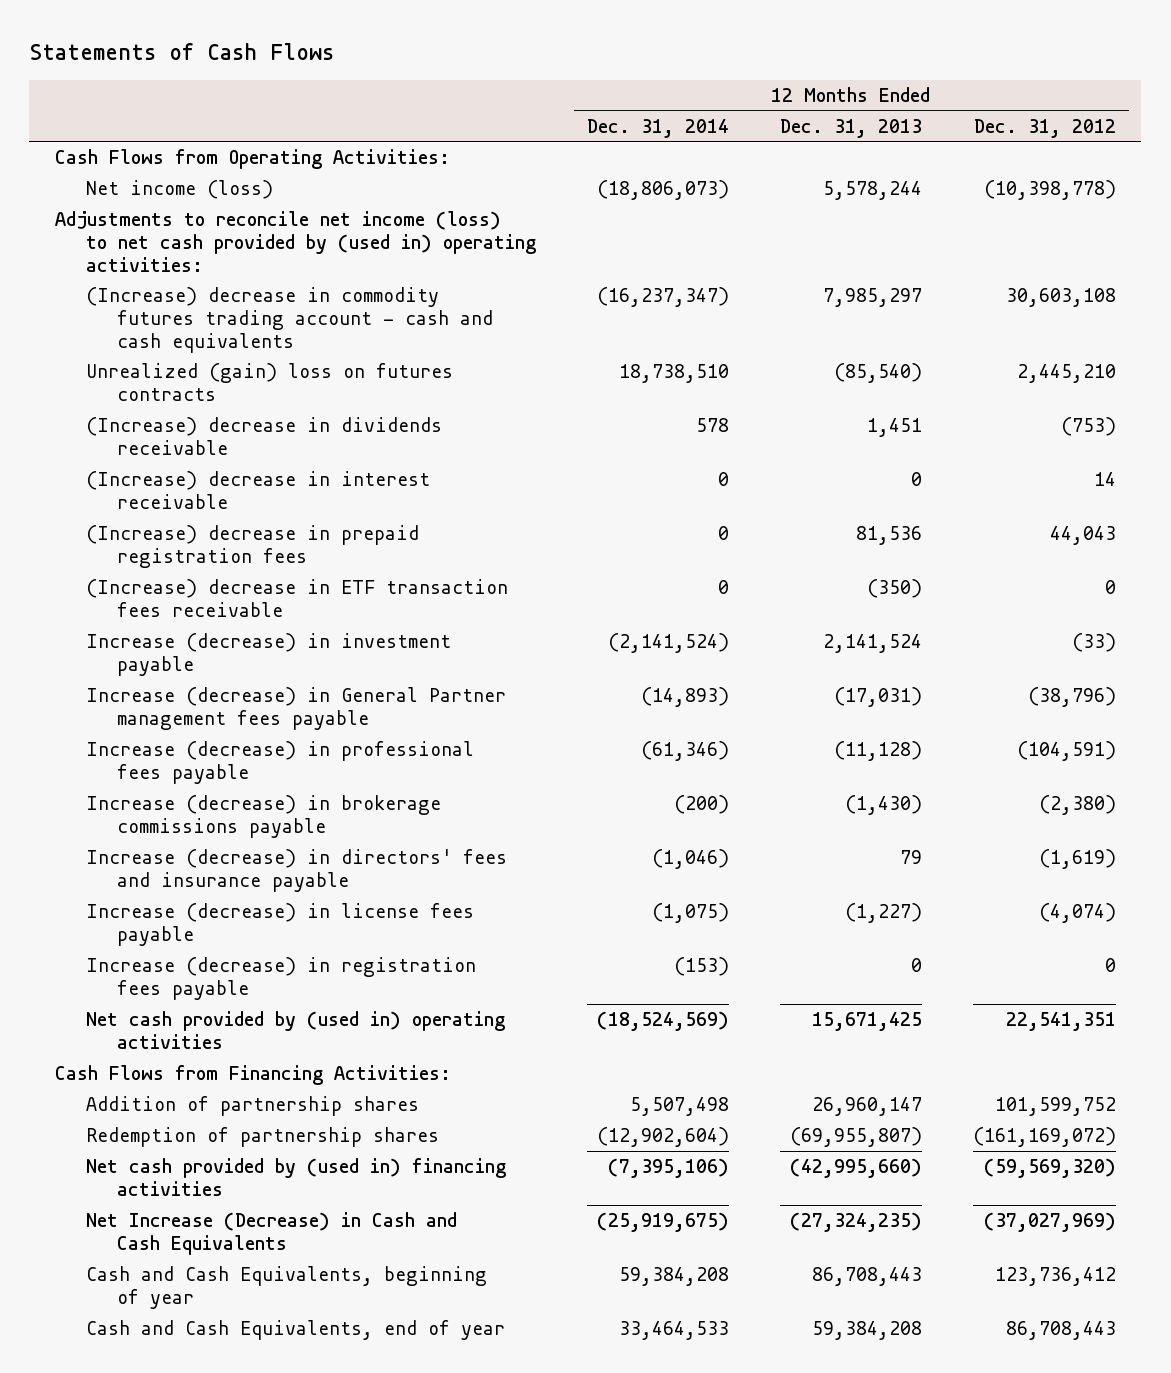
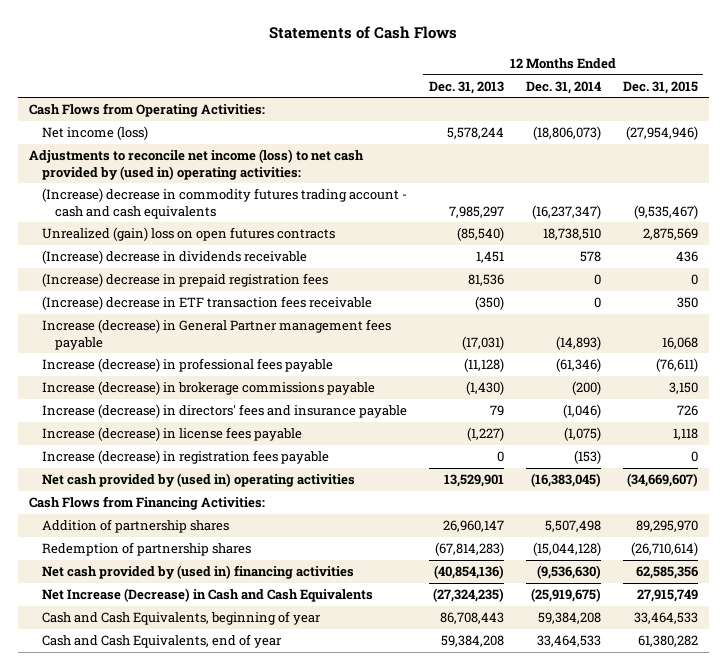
- | 12 Months Ended Dec. 31, 2014 | 12 Months Ended Dec. 31, 2013 | 12 Months Ended Dec. 31, 2012
+ | 12 Months Ended Dec. 31, 2013 | 12 Months Ended Dec. 31, 2014 | 12 Months Ended Dec. 31, 2015
- Unrealized (gain) loss on futures contracts | 18,738,510 | (85,540) | 2,445,210
+ Unrealized (gain) loss on open futures contracts | (85,540) | 18,738,510 | 2,875,569
- (Increase) decrease in interest receivable | 0 | 0 | 14
- Increase (decrease) in investment payable | (2,141,524) | 2,141,524 | (33)
- Net cash provided by (used in) operating activities | (18,524,569) | 15,671,425 | 22,541,351
+ Net cash provided by (used in) operating activities | 13,529,901 | (16,383,045) | (34,669,607)
- Redemption of partnership shares | (12,902,604) | (69,955,807) | (161,169,072)
- Net cash provided by (used in) financing activities | (7,395,106) | (42,995,660) | (59,569,320)
+ Redemption of partnership shares | (67,814,283) | (15,044,128) | (26,710,614)
+ Net cash provided by (used in) financing activities | (40,854,136) | (9,536,630) | 62,585,356

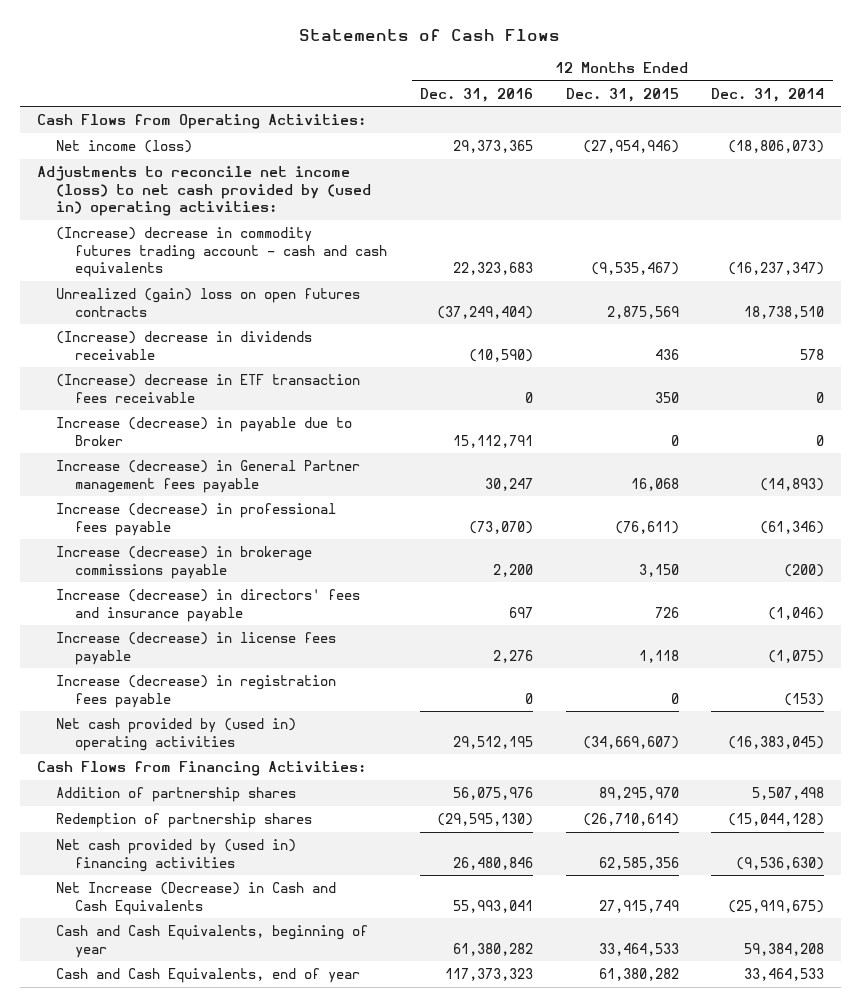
- | 12 Months Ended Dec. 31, 2013 | 12 Months Ended Dec. 31, 2014 | 12 Months Ended Dec. 31, 2015
+ | 12 Months Ended Dec. 31, 2016 | 12 Months Ended Dec. 31, 2015 | 12 Months Ended Dec. 31, 2014
- (Increase) decrease in prepaid registration fees | 81,536 | 0 | 0
+ Increase (decrease) in payable due to Broker | 15,112,791 | 0 | 0

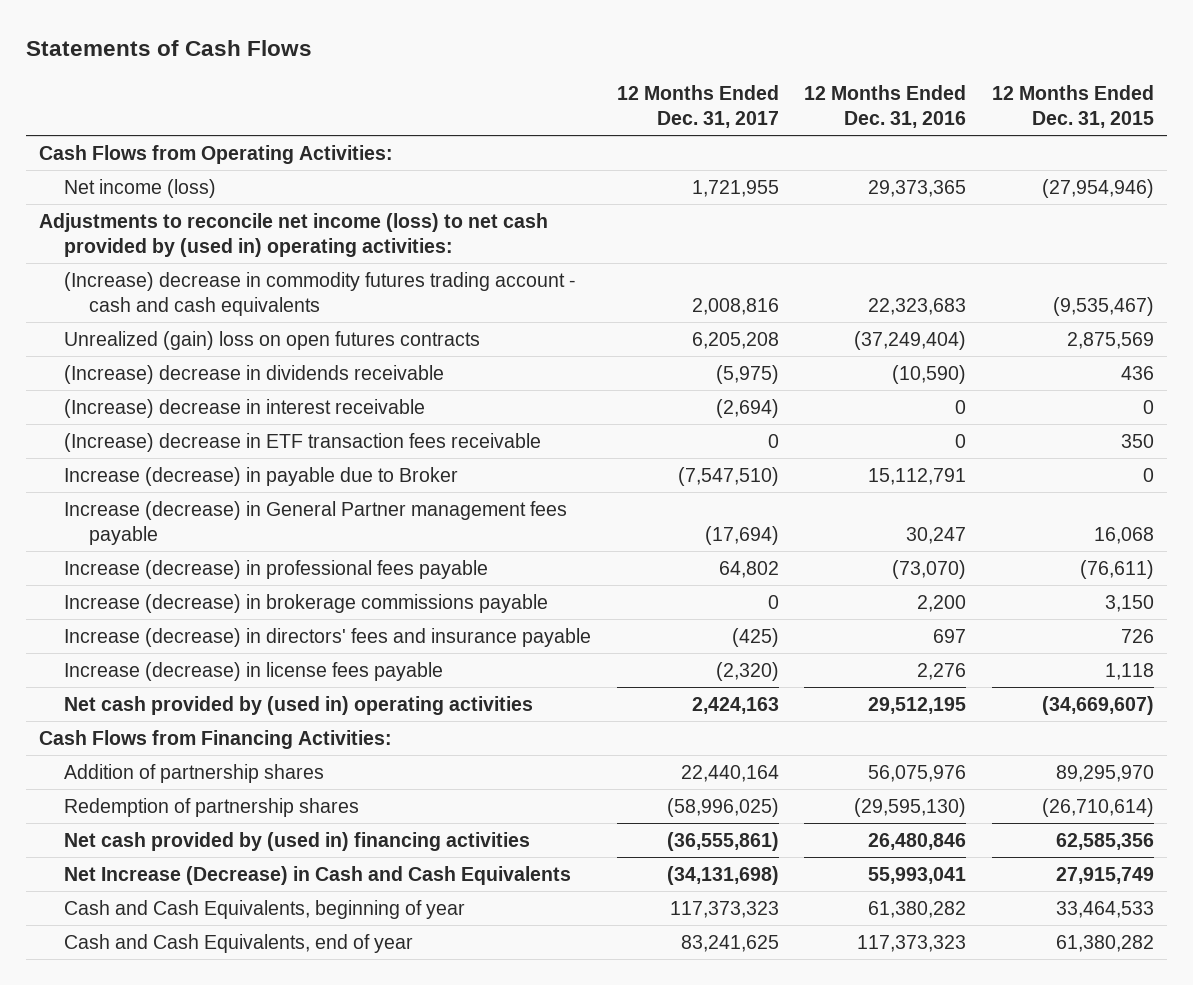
- | 12 Months Ended Dec. 31, 2016 | 12 Months Ended Dec. 31, 2015 | 12 Months Ended Dec. 31, 2014
+ | 12 Months Ended Dec. 31, 2017 | 12 Months Ended Dec. 31, 2016 | 12 Months Ended Dec. 31, 2015
+ (Increase) decrease in interest receivable | (2,694) | 0 | 0
- Increase (decrease) in registration fees payable | 0 | 0 | (153)

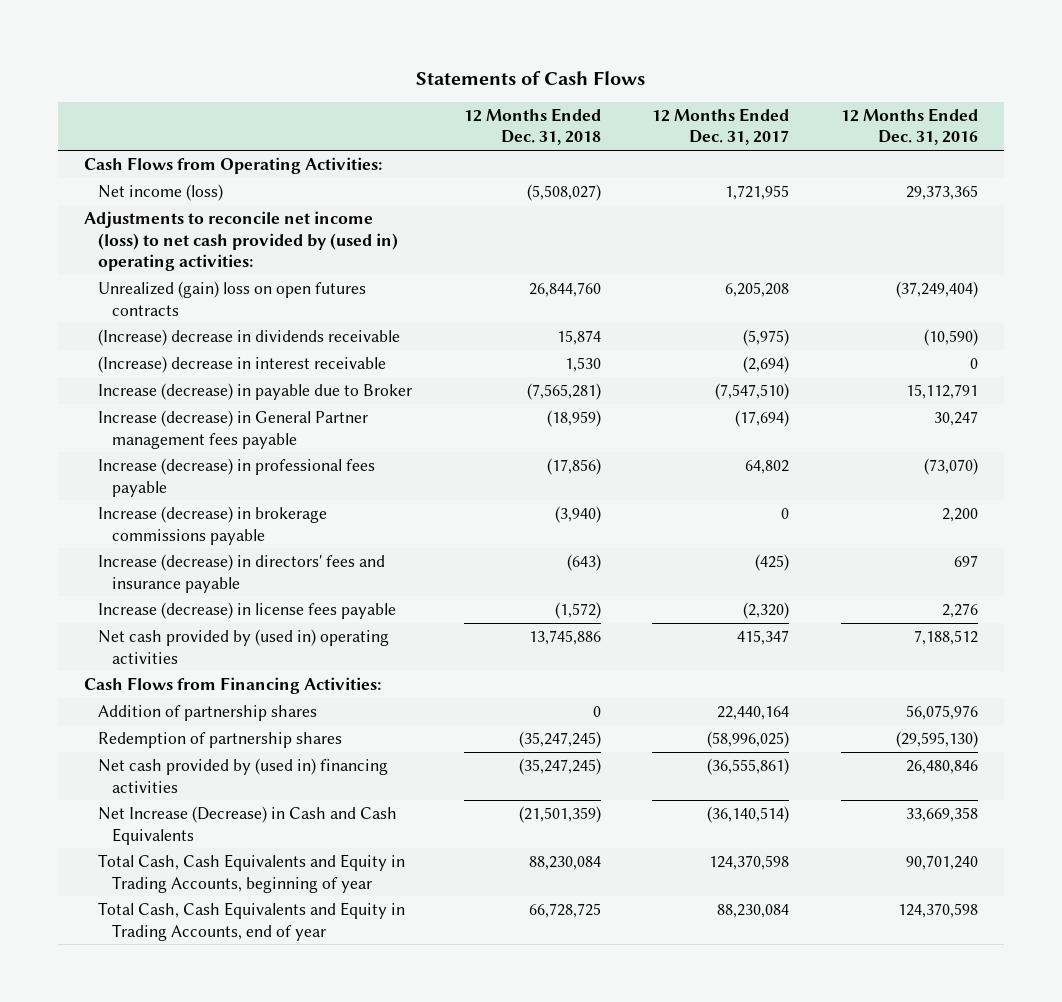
- | 12 Months Ended Dec. 31, 2017 | 12 Months Ended Dec. 31, 2016 | 12 Months Ended Dec. 31, 2015
+ | 12 Months Ended Dec. 31, 2018 | 12 Months Ended Dec. 31, 2017 | 12 Months Ended Dec. 31, 2016
- (Increase) decrease in commodity futures trading account - cash and cash equivalents | 2,008,816 | 22,323,683 | (9,535,467)
- (Increase) decrease in ETF transaction fees receivable | 0 | 0 | 350
- Net cash provided by (used in) operating activities | 2,424,163 | 29,512,195 | (34,669,607)
+ Net cash provided by (used in) operating activities | 13,745,886 | 415,347 | 7,188,512
- Net Increase (Decrease) in Cash and Cash Equivalents | (34,131,698) | 55,993,041 | 27,915,749
- Cash and Cash Equivalents, beginning of year | 117,373,323 | 61,380,282 | 33,464,533
- Cash and Cash Equivalents, end of year | 83,241,625 | 117,373,323 | 61,380,282
+ Net Increase (Decrease) in Cash and Cash Equivalents | (21,501,359) | (36,140,514) | 33,669,358
+ Total Cash, Cash Equivalents and Equity in Trading Accounts, beginning of year | 88,230,084 | 124,370,598 | 90,701,240
+ Total Cash, Cash Equivalents and Equity in Trading Accounts, end of year | 66,728,725 | 88,230,084 | 124,370,598

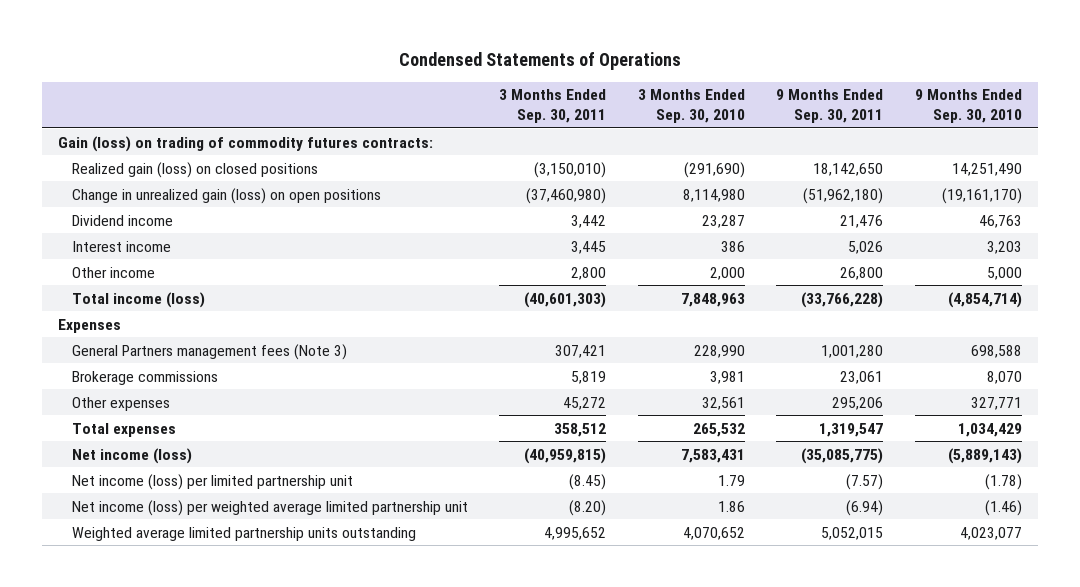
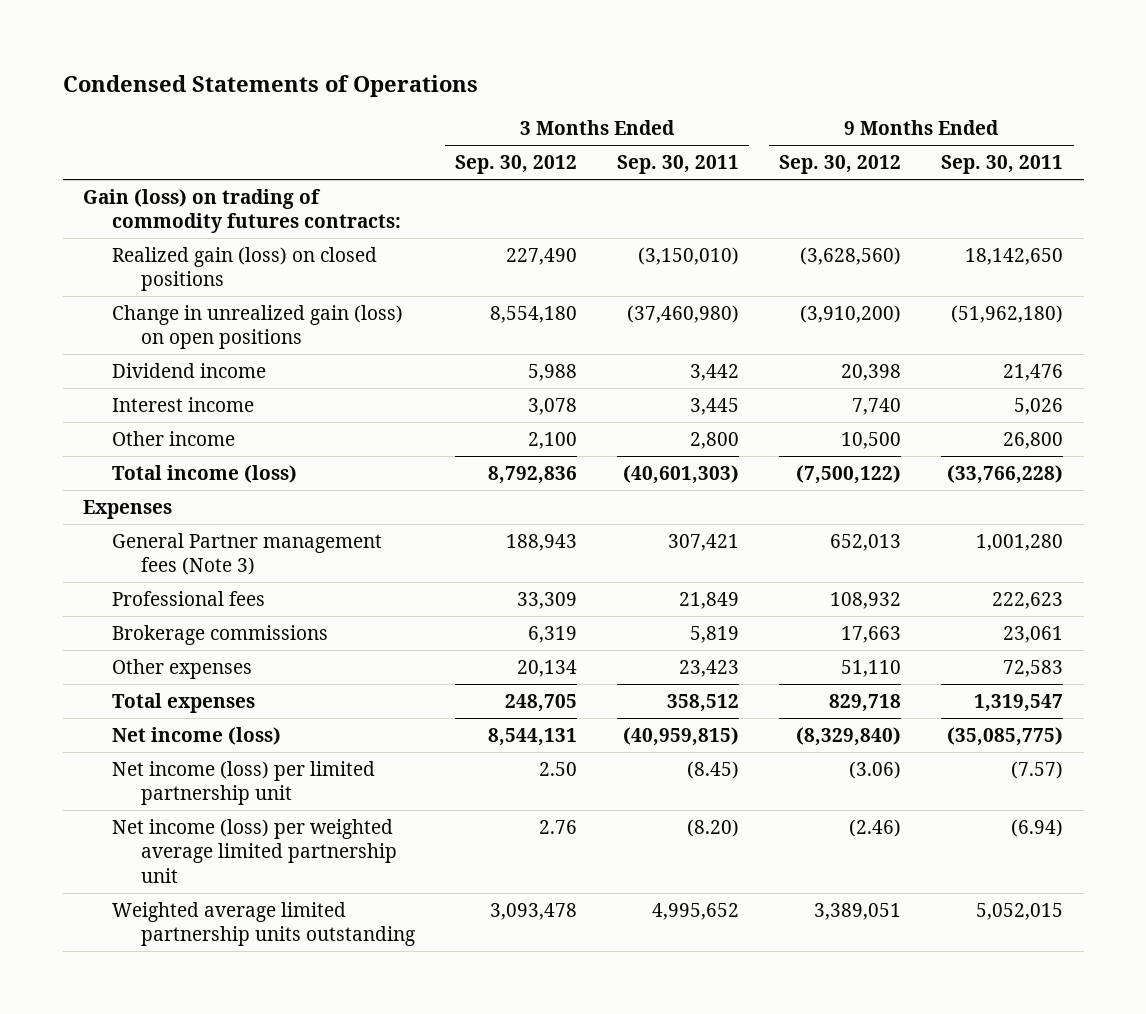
- | 3 Months Ended Sep. 30, 2011 | 3 Months Ended Sep. 30, 2010 | 9 Months Ended Sep. 30, 2011 | 9 Months Ended Sep. 30, 2010
+ | 3 Months Ended Sep. 30, 2012 | 3 Months Ended Sep. 30, 2011 | 9 Months Ended Sep. 30, 2012 | 9 Months Ended Sep. 30, 2011
- General Partners management fees (Note 3) | 307,421 | 228,990 | 1,001,280 | 698,588
+ General Partner management fees (Note 3) | 188,943 | 307,421 | 652,013 | 1,001,280
+ Professional fees | 33,309 | 21,849 | 108,932 | 222,623
- Other expenses | 45,272 | 32,561 | 295,206 | 327,771
+ Other expenses | 20,134 | 23,423 | 51,110 | 72,583

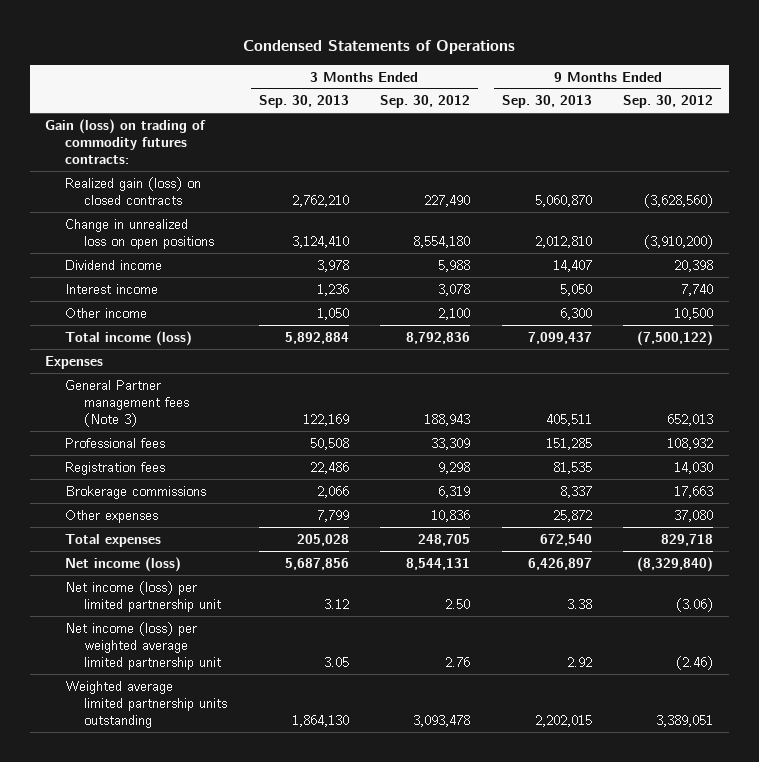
- | 3 Months Ended Sep. 30, 2012 | 3 Months Ended Sep. 30, 2011 | 9 Months Ended Sep. 30, 2012 | 9 Months Ended Sep. 30, 2011
+ | 3 Months Ended Sep. 30, 2013 | 3 Months Ended Sep. 30, 2012 | 9 Months Ended Sep. 30, 2013 | 9 Months Ended Sep. 30, 2012
- Realized gain (loss) on closed positions | 227,490 | (3,150,010) | (3,628,560) | 18,142,650
- Change in unrealized gain (loss) on open positions | 8,554,180 | (37,460,980) | (3,910,200) | (51,962,180)
+ Realized gain (loss) on closed contracts | 2,762,210 | 227,490 | 5,060,870 | (3,628,560)
+ Change in unrealized loss on open positions | 3,124,410 | 8,554,180 | 2,012,810 | (3,910,200)
+ Registration fees | 22,486 | 9,298 | 81,535 | 14,030
- Other expenses | 20,134 | 23,423 | 51,110 | 72,583
+ Other expenses | 7,799 | 10,836 | 25,872 | 37,080

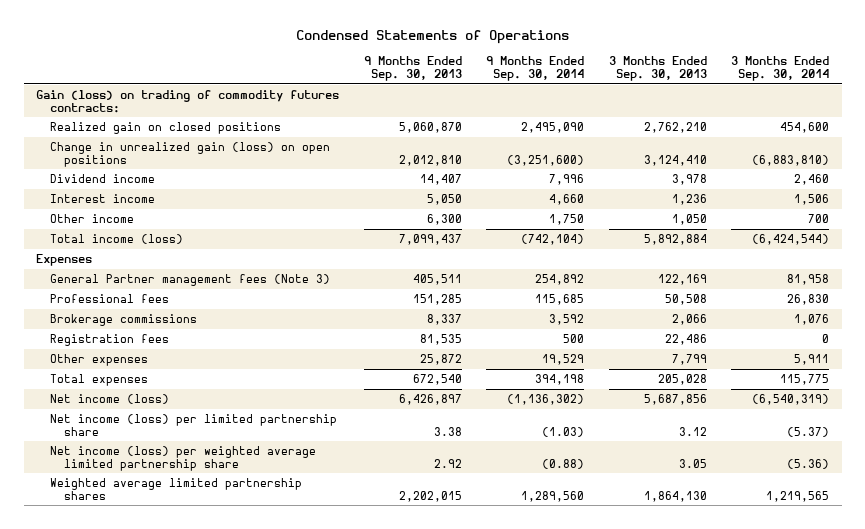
- | 3 Months Ended Sep. 30, 2013 | 3 Months Ended Sep. 30, 2012 | 9 Months Ended Sep. 30, 2013 | 9 Months Ended Sep. 30, 2012
+ | 9 Months Ended Sep. 30, 2013 | 9 Months Ended Sep. 30, 2014 | 3 Months Ended Sep. 30, 2013 | 3 Months Ended Sep. 30, 2014
- Realized gain (loss) on closed contracts | 2,762,210 | 227,490 | 5,060,870 | (3,628,560)
- Change in unrealized loss on open positions | 3,124,410 | 8,554,180 | 2,012,810 | (3,910,200)
+ Realized gain on closed positions | 5,060,870 | 2,495,090 | 2,762,210 | 454,600
+ Change in unrealized gain (loss) on open positions | 2,012,810 | (3,251,600) | 3,124,410 | (6,883,810)
moved down: Registration fees | 81,535 | 500 | 22,486 | 0
- Net income (loss) per limited partnership unit | 3.12 | 2.50 | 3.38 | (3.06)
- Net income (loss) per weighted average limited partnership unit | 3.05 | 2.76 | 2.92 | (2.46)
- Weighted average limited partnership units outstanding | 1,864,130 | 3,093,478 | 2,202,015 | 3,389,051
+ Net income (loss) per limited partnership share | 3.38 | (1.03) | 3.12 | (5.37)
+ Net income (loss) per weighted average limited partnership share | 2.92 | (0.88) | 3.05 | (5.36)
+ Weighted average limited partnership shares | 2,202,015 | 1,289,560 | 1,864,130 | 1,219,565

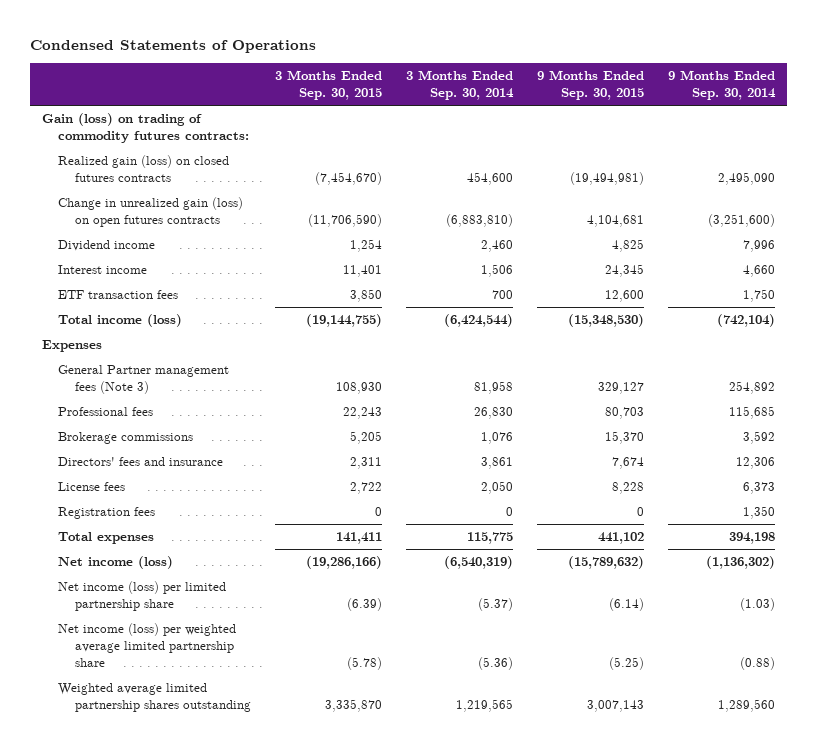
- | 9 Months Ended Sep. 30, 2013 | 9 Months Ended Sep. 30, 2014 | 3 Months Ended Sep. 30, 2013 | 3 Months Ended Sep. 30, 2014
+ | 3 Months Ended Sep. 30, 2015 | 3 Months Ended Sep. 30, 2014 | 9 Months Ended Sep. 30, 2015 | 9 Months Ended Sep. 30, 2014
- Realized gain on closed positions | 5,060,870 | 2,495,090 | 2,762,210 | 454,600
- Change in unrealized gain (loss) on open positions | 2,012,810 | (3,251,600) | 3,124,410 | (6,883,810)
+ Realized gain (loss) on closed futures contracts | (7,454,670) | 454,600 | (19,494,981) | 2,495,090
+ Change in unrealized gain (loss) on open futures contracts | (11,706,590) | (6,883,810) | 4,104,681 | (3,251,600)
- Other income | 6,300 | 1,750 | 1,050 | 700
+ ETF transaction fees | 3,850 | 700 | 12,600 | 1,750
- Registration fees | 81,535 | 500 | 22,486 | 0
- Other expenses | 25,872 | 19,529 | 7,799 | 5,911
+ Directors' fees and insurance | 2,311 | 3,861 | 7,674 | 12,306
+ License fees | 2,722 | 2,050 | 8,228 | 6,373
+ Registration fees | 0 | 0 | 0 | 1,350
- Weighted average limited partnership shares | 2,202,015 | 1,289,560 | 1,864,130 | 1,219,565
+ Weighted average limited partnership shares outstanding | 3,335,870 | 1,219,565 | 3,007,143 | 1,289,560

